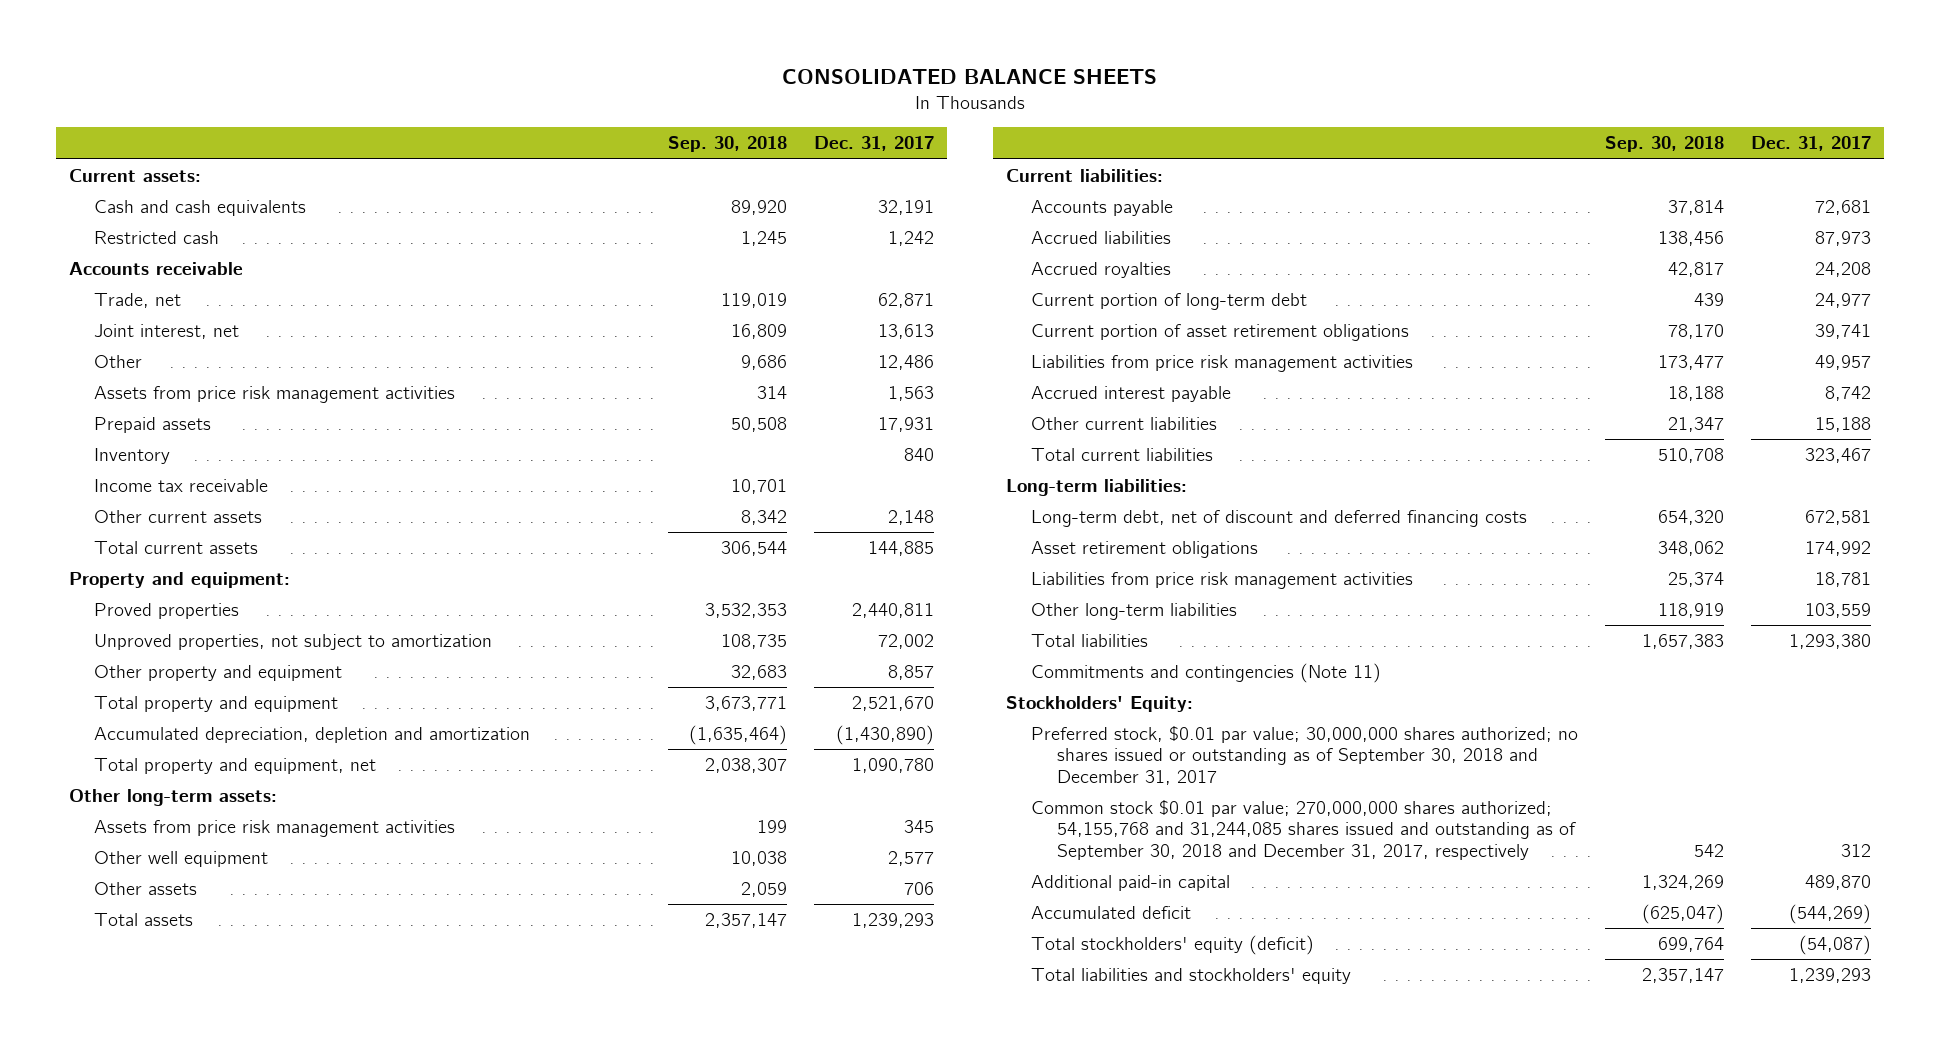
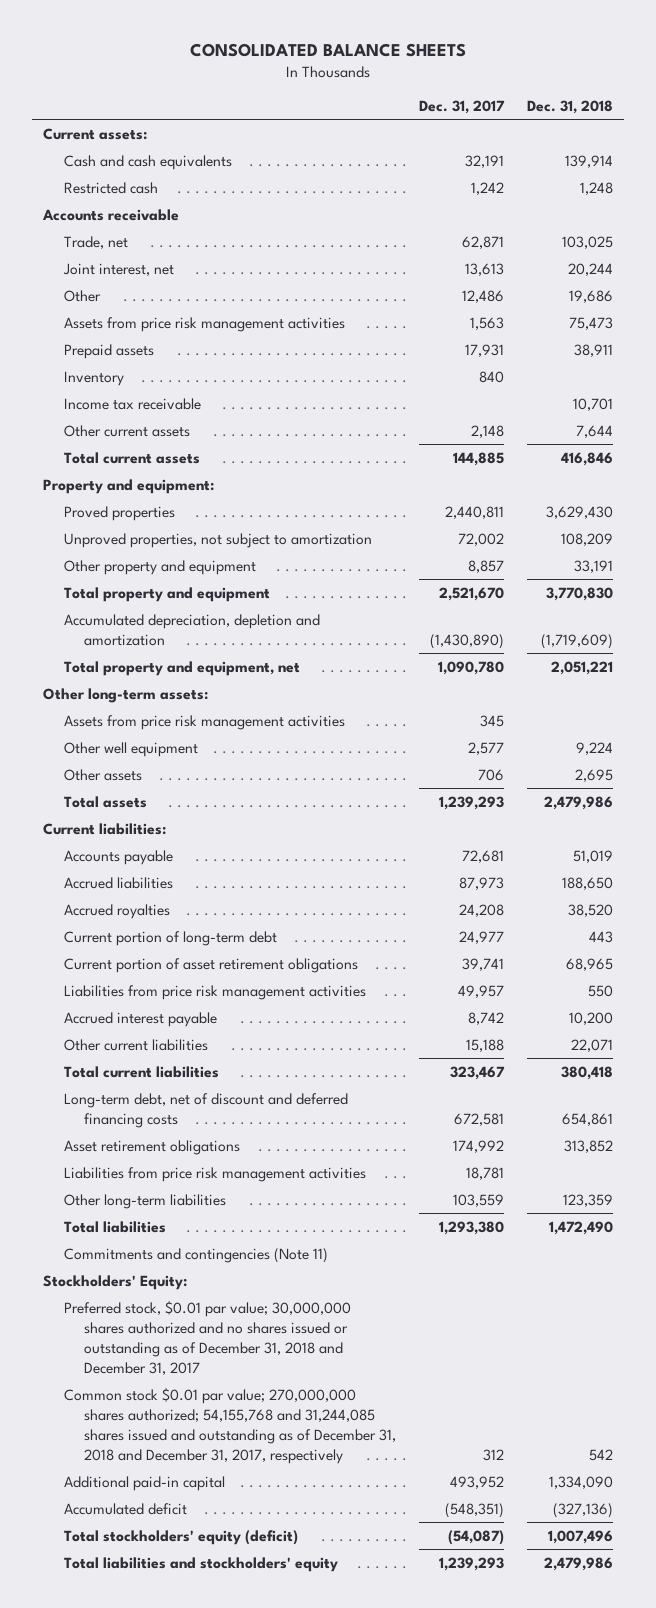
- | Sep. 30, 2018 | Dec. 31, 2017
+ | Dec. 31, 2017 | Dec. 31, 2018
- Long-term liabilities:
- Preferred stock, $0.01 par value; 30,000,000 shares authorized; no shares issued or outstanding as of September 30, 2018 and December 31, 2017
- Common stock $0.01 par value; 270,000,000 shares authorized; 54,155,768 and 31,244,085 shares issued and outstanding as of September 30, 2018 and December 31, 2017, respectively | 542 | 312
- Additional paid-in capital | 1,324,269 | 489,870
- Accumulated deficit | (625,047) | (544,269)
+ Preferred stock, $0.01 par value; 30,000,000 shares authorized and no shares issued or outstanding as of December 31, 2018 and December 31, 2017
+ Common stock $0.01 par value; 270,000,000 shares authorized; 54,155,768 and 31,244,085 shares issued and outstanding as of December 31, 2018 and December 31, 2017, respectively | 312 | 542
+ Additional paid-in capital | 493,952 | 1,334,090
+ Accumulated deficit | (548,351) | (327,136)

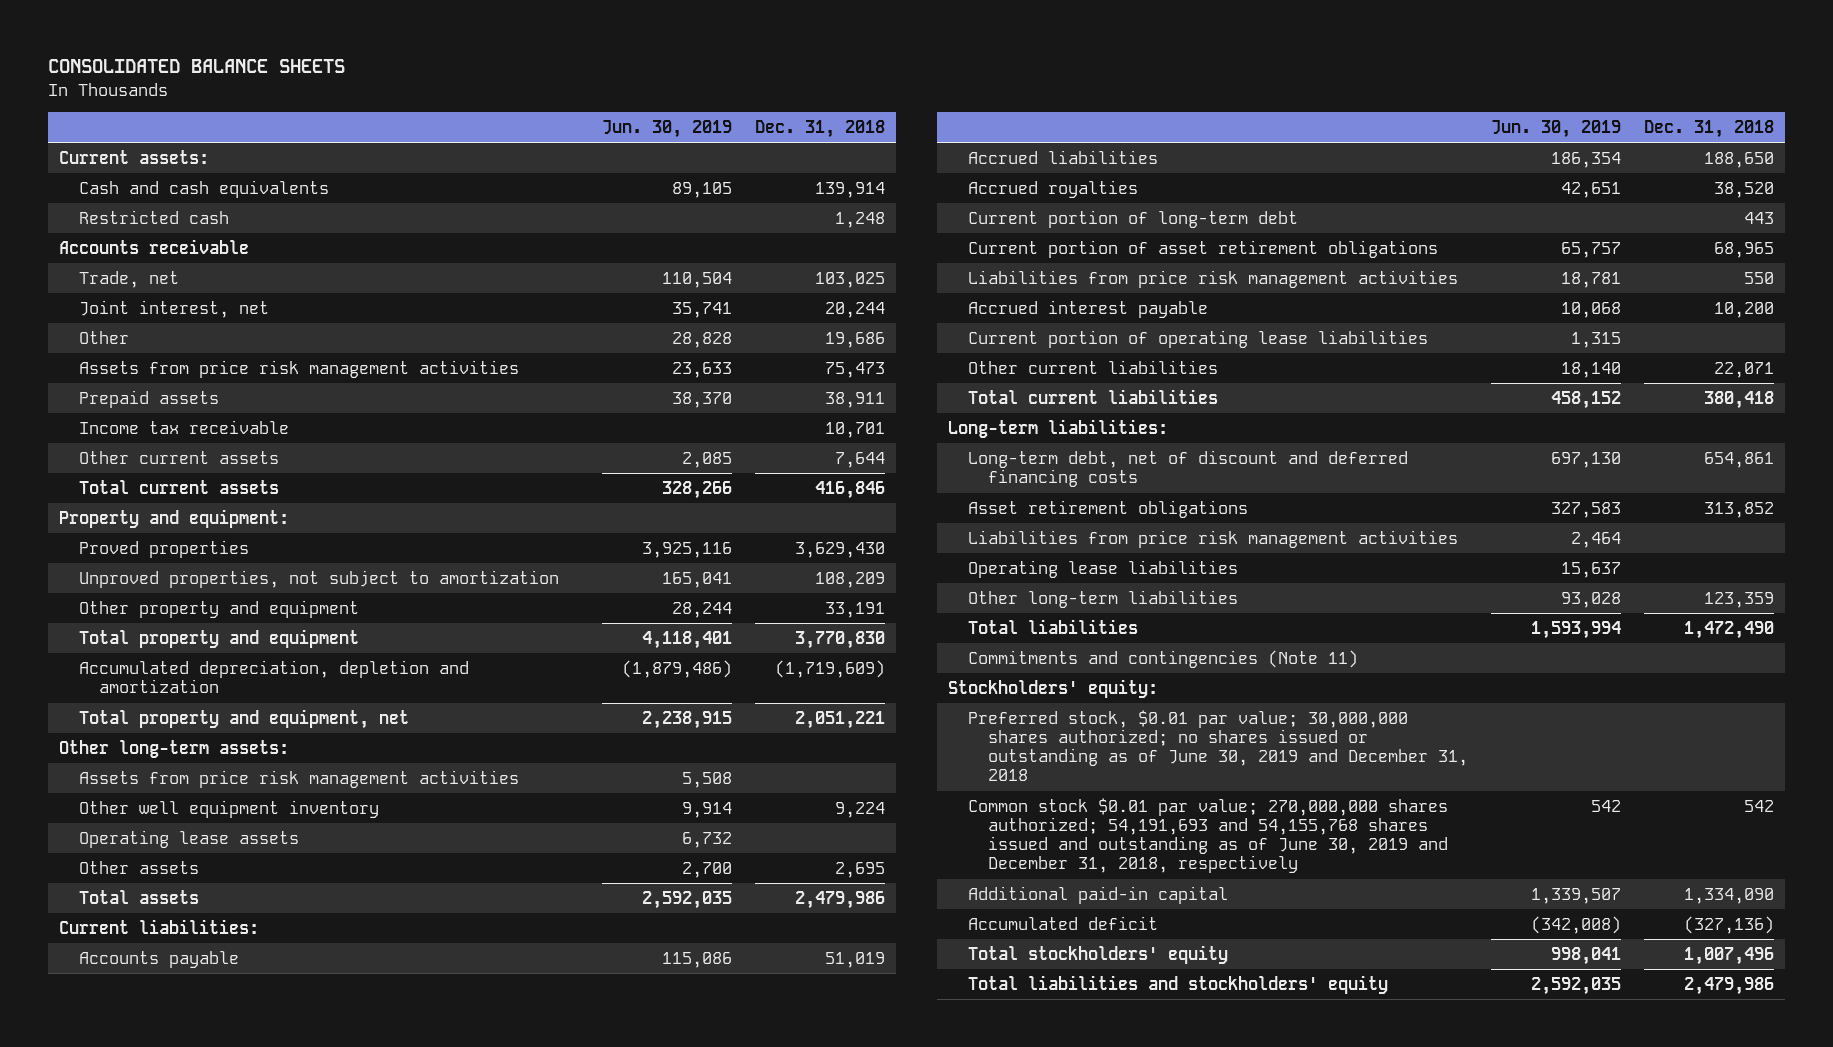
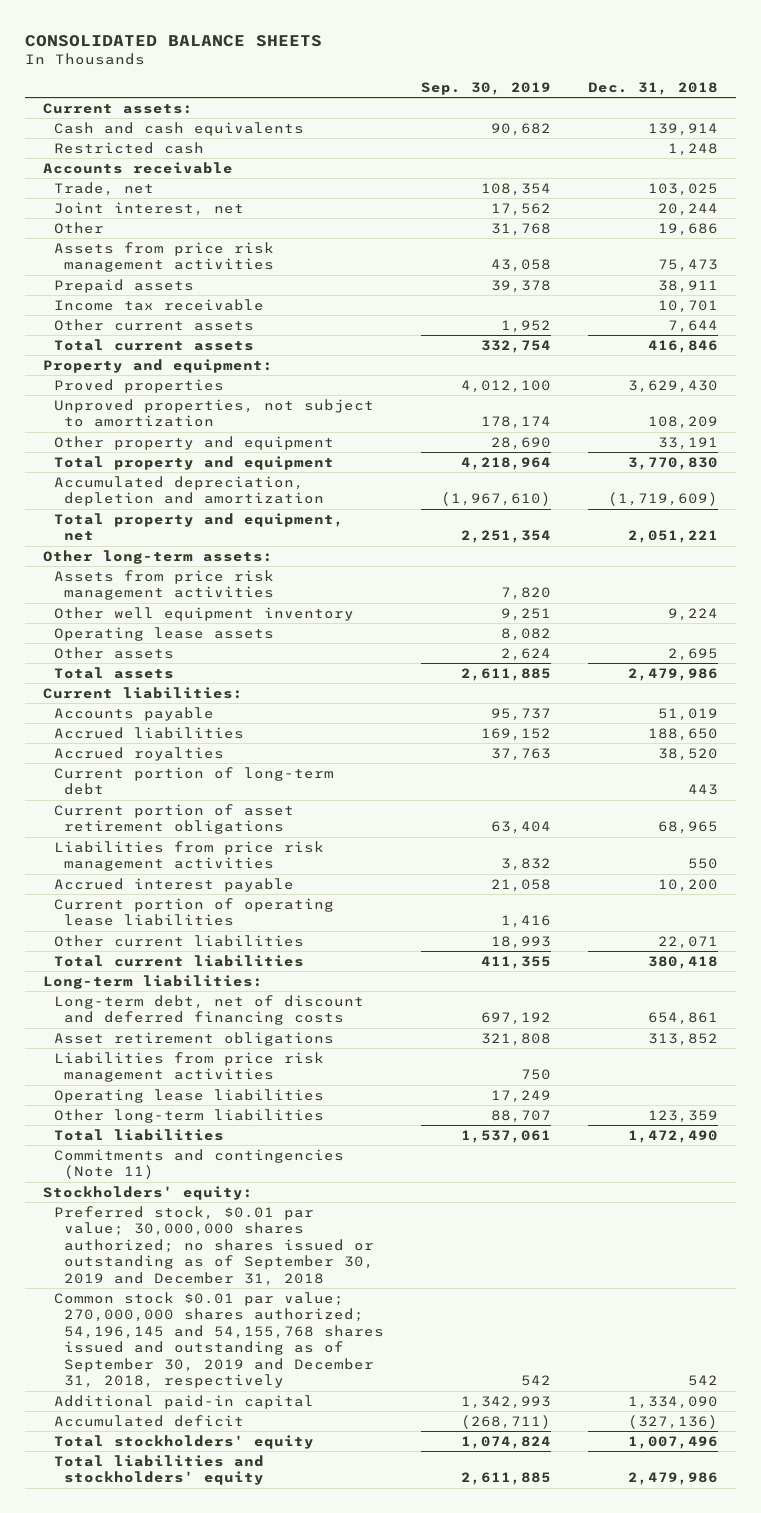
- | Jun. 30, 2019 | Dec. 31, 2018
+ | Sep. 30, 2019 | Dec. 31, 2018
- Preferred stock, $0.01 par value; 30,000,000 shares authorized; no shares issued or outstanding as of June 30, 2019 and December 31, 2018
- Common stock $0.01 par value; 270,000,000 shares authorized; 54,191,693 and 54,155,768 shares issued and outstanding as of June 30, 2019 and December 31, 2018, respectively | 542 | 542
+ Preferred stock, $0.01 par value; 30,000,000 shares authorized; no shares issued or outstanding as of September 30, 2019 and December 31, 2018
+ Common stock $0.01 par value; 270,000,000 shares authorized; 54,196,145 and 54,155,768 shares issued and outstanding as of September 30, 2019 and December 31, 2018, respectively | 542 | 542

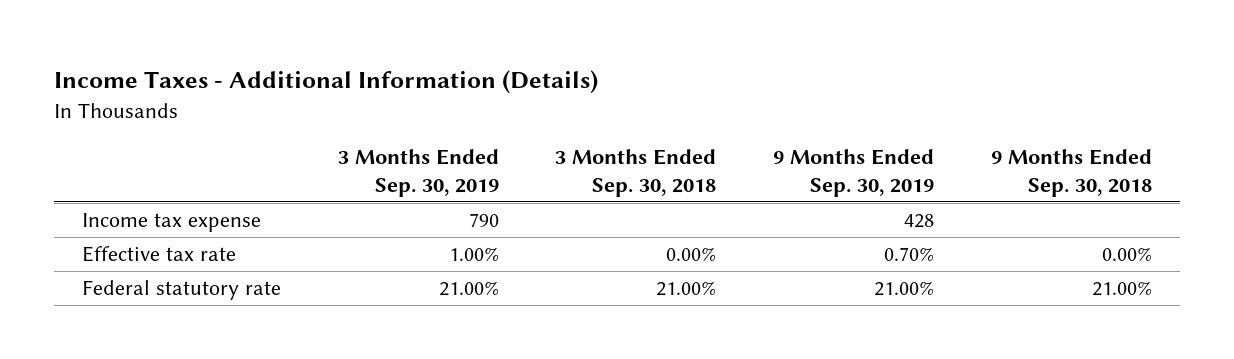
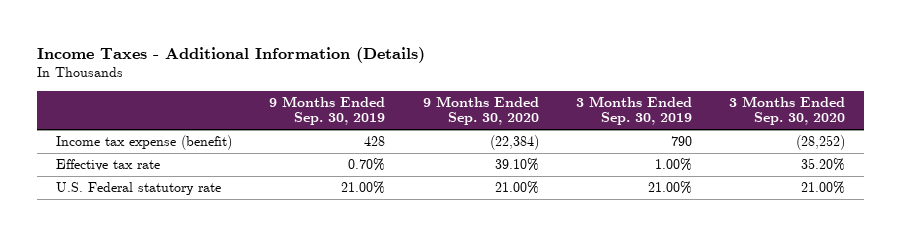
- | 3 Months Ended Sep. 30, 2019 | 3 Months Ended Sep. 30, 2018 | 9 Months Ended Sep. 30, 2019 | 9 Months Ended Sep. 30, 2018
+ | 9 Months Ended Sep. 30, 2019 | 9 Months Ended Sep. 30, 2020 | 3 Months Ended Sep. 30, 2019 | 3 Months Ended Sep. 30, 2020
- Income tax expense | 790 | | 428 |
+ Income tax expense (benefit) | 428 | (22,384) | 790 | (28,252)
- Federal statutory rate | 21.00% | 21.00% | 21.00% | 21.00%
+ U.S. Federal statutory rate | 21.00% | 21.00% | 21.00% | 21.00%

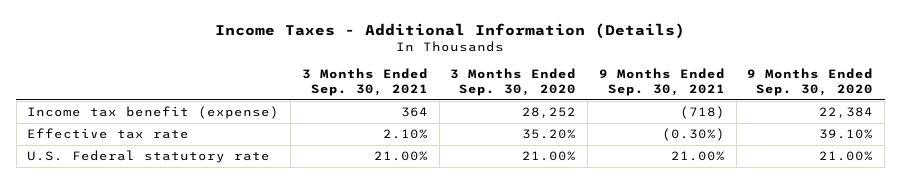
- | 9 Months Ended Sep. 30, 2019 | 9 Months Ended Sep. 30, 2020 | 3 Months Ended Sep. 30, 2019 | 3 Months Ended Sep. 30, 2020
+ | 3 Months Ended Sep. 30, 2021 | 3 Months Ended Sep. 30, 2020 | 9 Months Ended Sep. 30, 2021 | 9 Months Ended Sep. 30, 2020
- Income tax expense (benefit) | 428 | (22,384) | 790 | (28,252)
+ Income tax benefit (expense) | 364 | 28,252 | (718) | 22,384

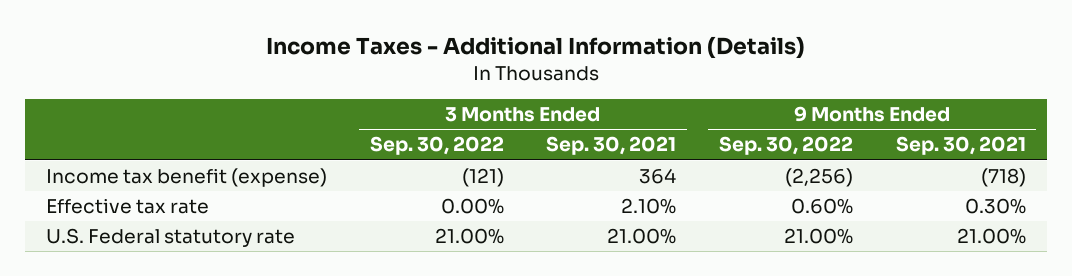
- | 3 Months Ended Sep. 30, 2021 | 3 Months Ended Sep. 30, 2020 | 9 Months Ended Sep. 30, 2021 | 9 Months Ended Sep. 30, 2020
+ | 3 Months Ended Sep. 30, 2022 | 3 Months Ended Sep. 30, 2021 | 9 Months Ended Sep. 30, 2022 | 9 Months Ended Sep. 30, 2021
- Effective tax rate | 2.10% | 35.20% | (0.30%) | 39.10%
+ Effective tax rate | 0.00% | 2.10% | 0.60% | 0.30%

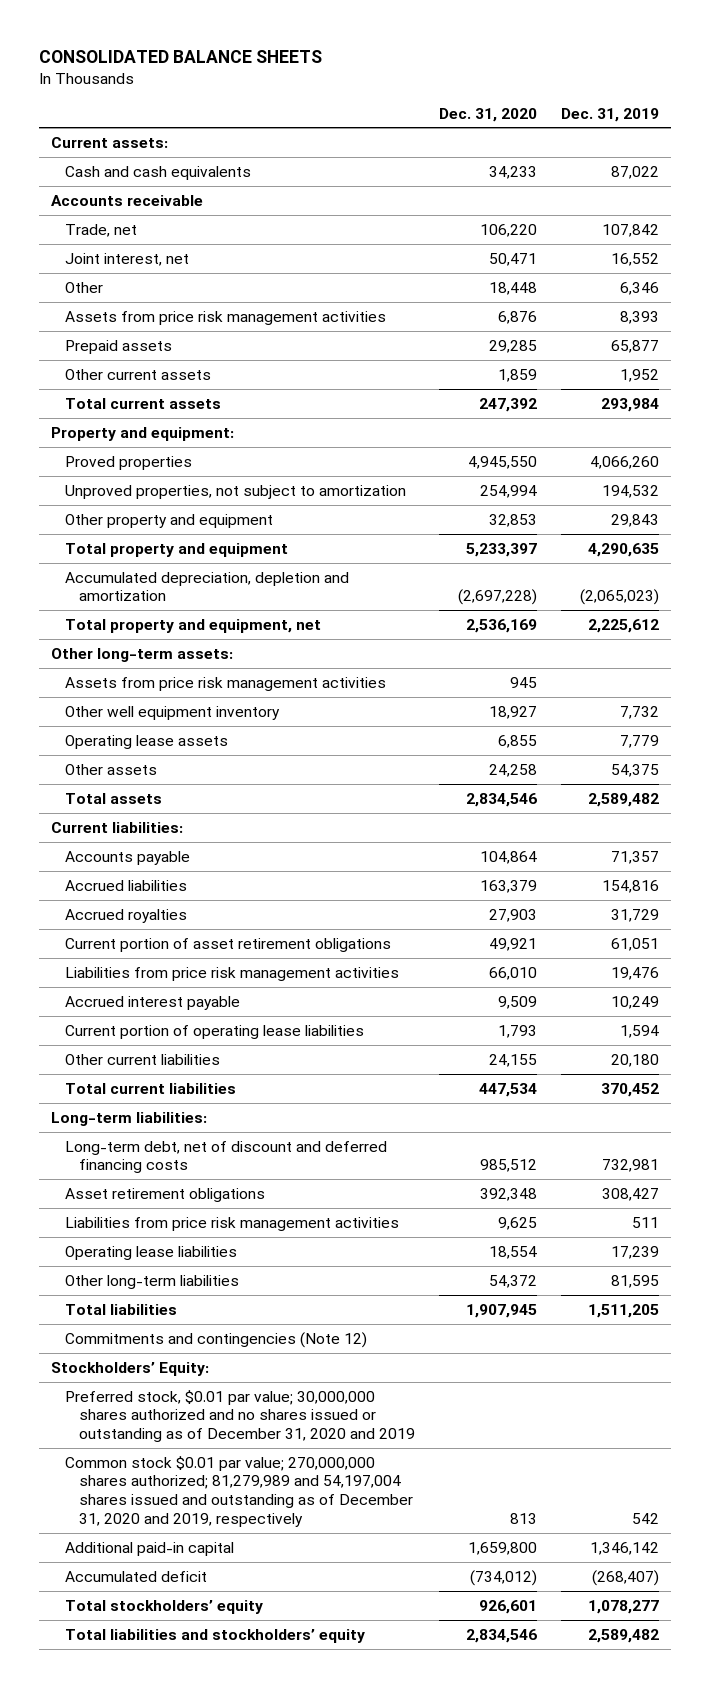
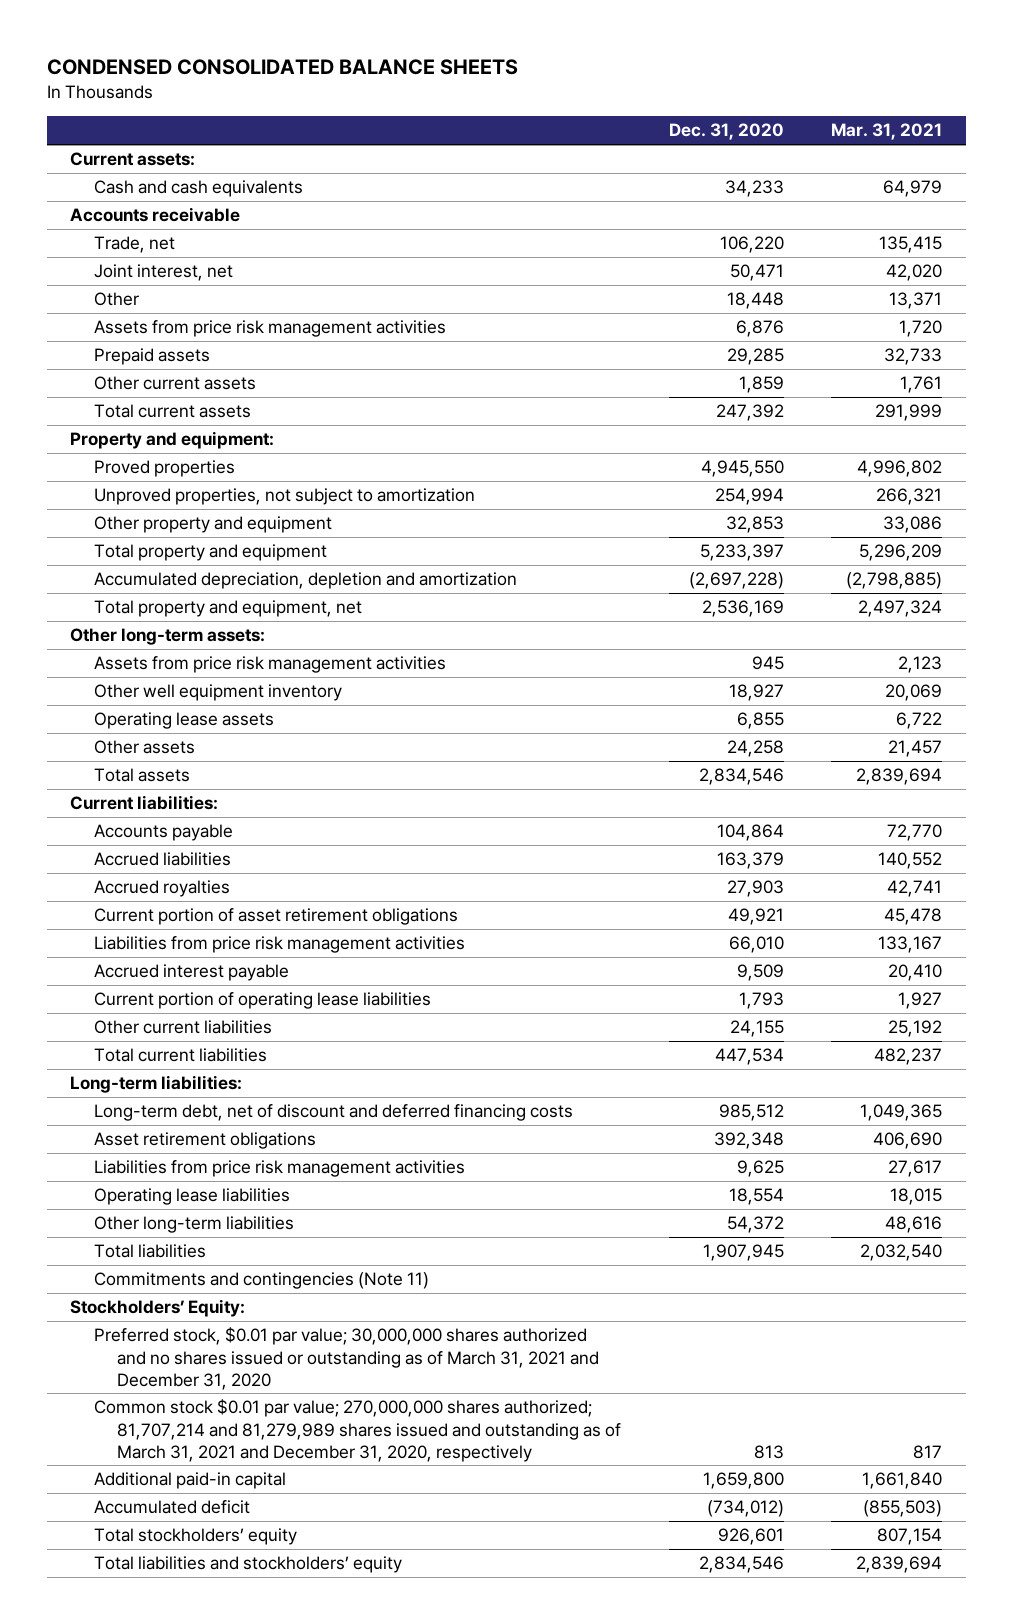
- CONSOLIDATED BALANCE SHEETS
+ CONDENSED CONSOLIDATED BALANCE SHEETS
- | Dec. 31, 2020 | Dec. 31, 2019
+ | Dec. 31, 2020 | Mar. 31, 2021
- Commitments and contingencies (Note 12)
+ Commitments and contingencies (Note 11)
- Preferred stock, $0.01 par value; 30,000,000 shares authorized and no shares issued or outstanding as of December 31, 2020 and 2019
- Common stock $0.01 par value; 270,000,000 shares authorized; 81,279,989 and 54,197,004 shares issued and outstanding as of December 31, 2020 and 2019, respectively | 813 | 542
+ Preferred stock, $0.01 par value; 30,000,000 shares authorized and no shares issued or outstanding as of March 31, 2021 and December 31, 2020
+ Common stock $0.01 par value; 270,000,000 shares authorized; 81,707,214 and 81,279,989 shares issued and outstanding as of March 31, 2021 and December 31, 2020, respectively | 813 | 817

